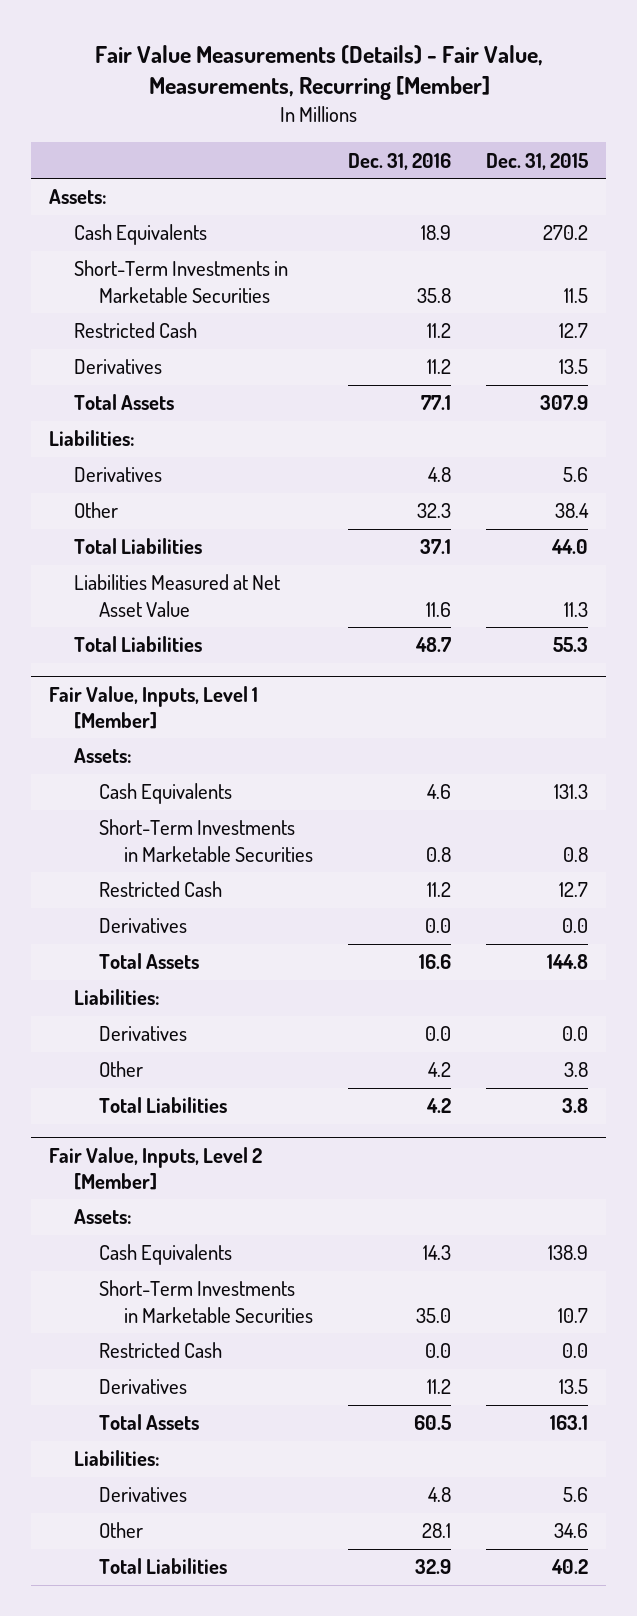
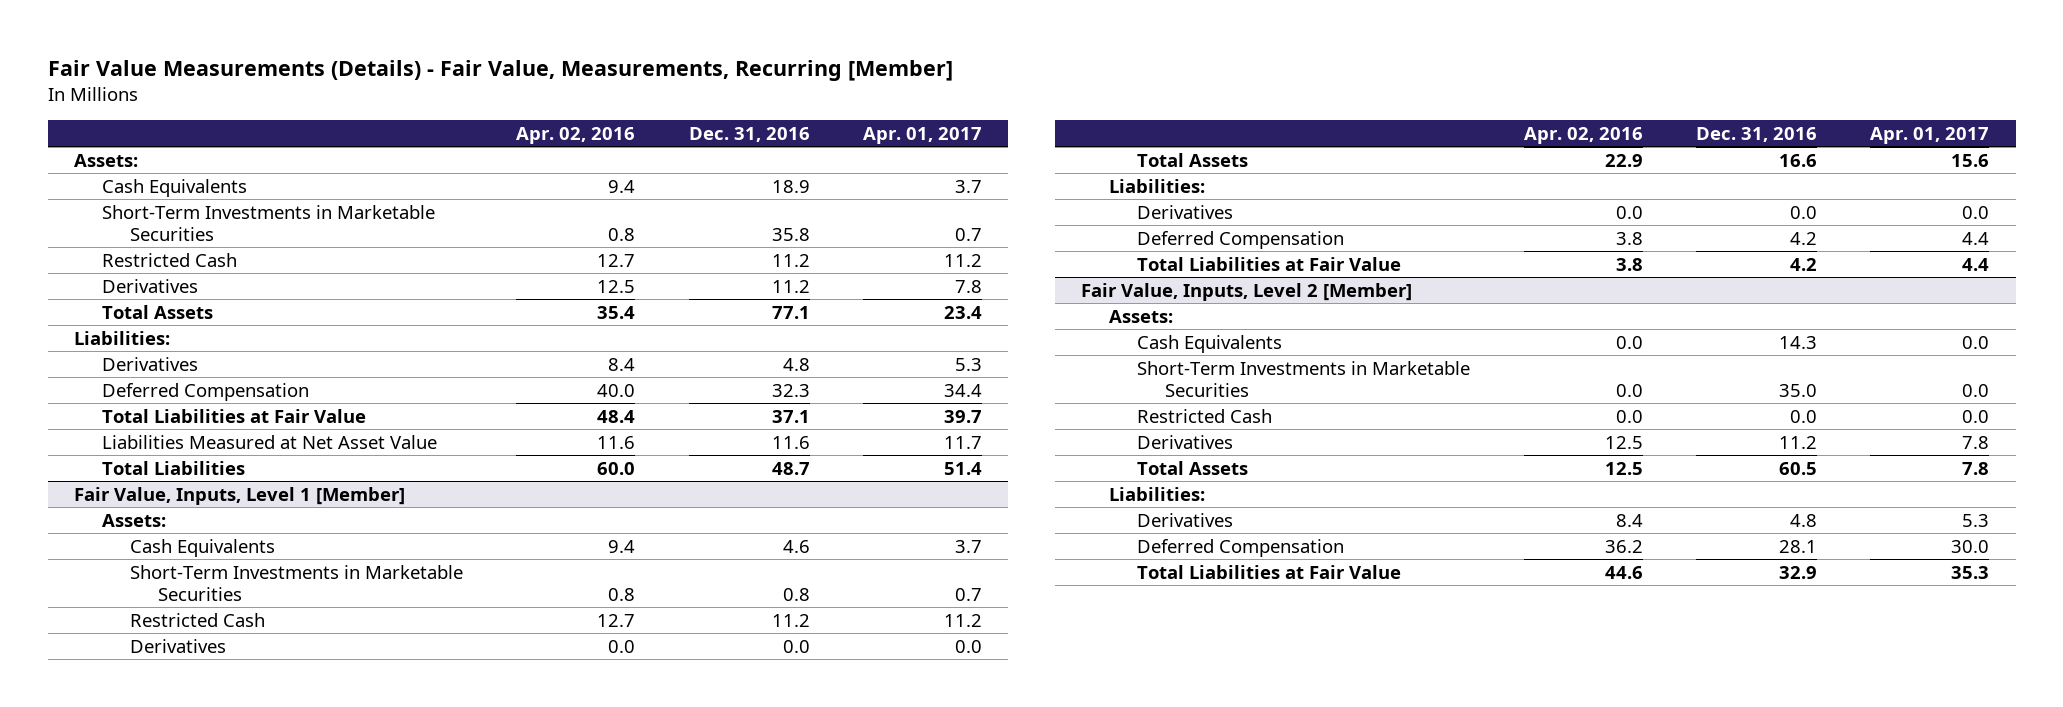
- | Dec. 31, 2016 | Dec. 31, 2015
+ | Apr. 02, 2016 | Dec. 31, 2016 | Apr. 01, 2017
- Other | 32.3 | 38.4
- Total Liabilities | 37.1 | 44.0
+ Deferred Compensation | 40.0 | 32.3 | 34.4
+ Total Liabilities at Fair Value | 48.4 | 37.1 | 39.7
@ Fair Value, Inputs, Level 1 [Member]
- Other | 4.2 | 3.8
- Total Liabilities | 4.2 | 3.8
+ Deferred Compensation | 3.8 | 4.2 | 4.4
+ Total Liabilities at Fair Value | 3.8 | 4.2 | 4.4
@ Fair Value, Inputs, Level 2 [Member]
- Other | 28.1 | 34.6
- Total Liabilities | 32.9 | 40.2
+ Deferred Compensation | 36.2 | 28.1 | 30.0
+ Total Liabilities at Fair Value | 44.6 | 32.9 | 35.3

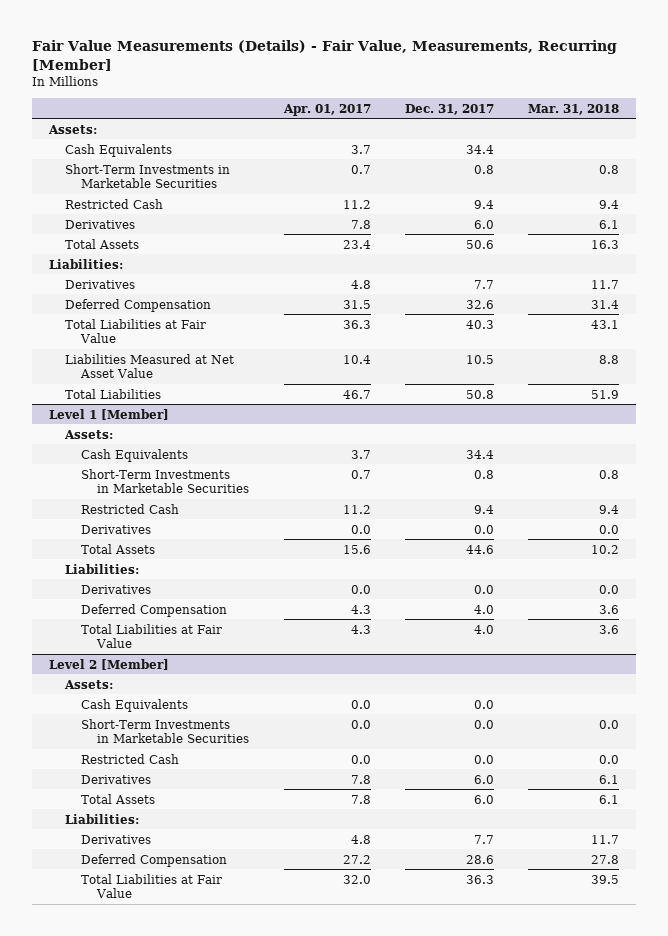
- | Apr. 02, 2016 | Dec. 31, 2016 | Apr. 01, 2017
+ | Apr. 01, 2017 | Dec. 31, 2017 | Mar. 31, 2018
- Derivatives | 8.4 | 4.8 | 5.3
- Deferred Compensation | 40.0 | 32.3 | 34.4
- Total Liabilities at Fair Value | 48.4 | 37.1 | 39.7
- Liabilities Measured at Net Asset Value | 11.6 | 11.6 | 11.7
- Total Liabilities | 60.0 | 48.7 | 51.4
- Fair Value, Inputs, Level 1 [Member]
+ Derivatives | 4.8 | 7.7 | 11.7
+ Deferred Compensation | 31.5 | 32.6 | 31.4
+ Total Liabilities at Fair Value | 36.3 | 40.3 | 43.1
+ Liabilities Measured at Net Asset Value | 10.4 | 10.5 | 8.8
+ Total Liabilities | 46.7 | 50.8 | 51.9
+ Level 1 [Member]
- Deferred Compensation | 3.8 | 4.2 | 4.4
- Total Liabilities at Fair Value | 3.8 | 4.2 | 4.4
- Fair Value, Inputs, Level 2 [Member]
+ Deferred Compensation | 4.3 | 4.0 | 3.6
+ Total Liabilities at Fair Value | 4.3 | 4.0 | 3.6
+ Level 2 [Member]
- Derivatives | 8.4 | 4.8 | 5.3
- Deferred Compensation | 36.2 | 28.1 | 30.0
- Total Liabilities at Fair Value | 44.6 | 32.9 | 35.3
+ Derivatives | 4.8 | 7.7 | 11.7
+ Deferred Compensation | 27.2 | 28.6 | 27.8
+ Total Liabilities at Fair Value | 32.0 | 36.3 | 39.5

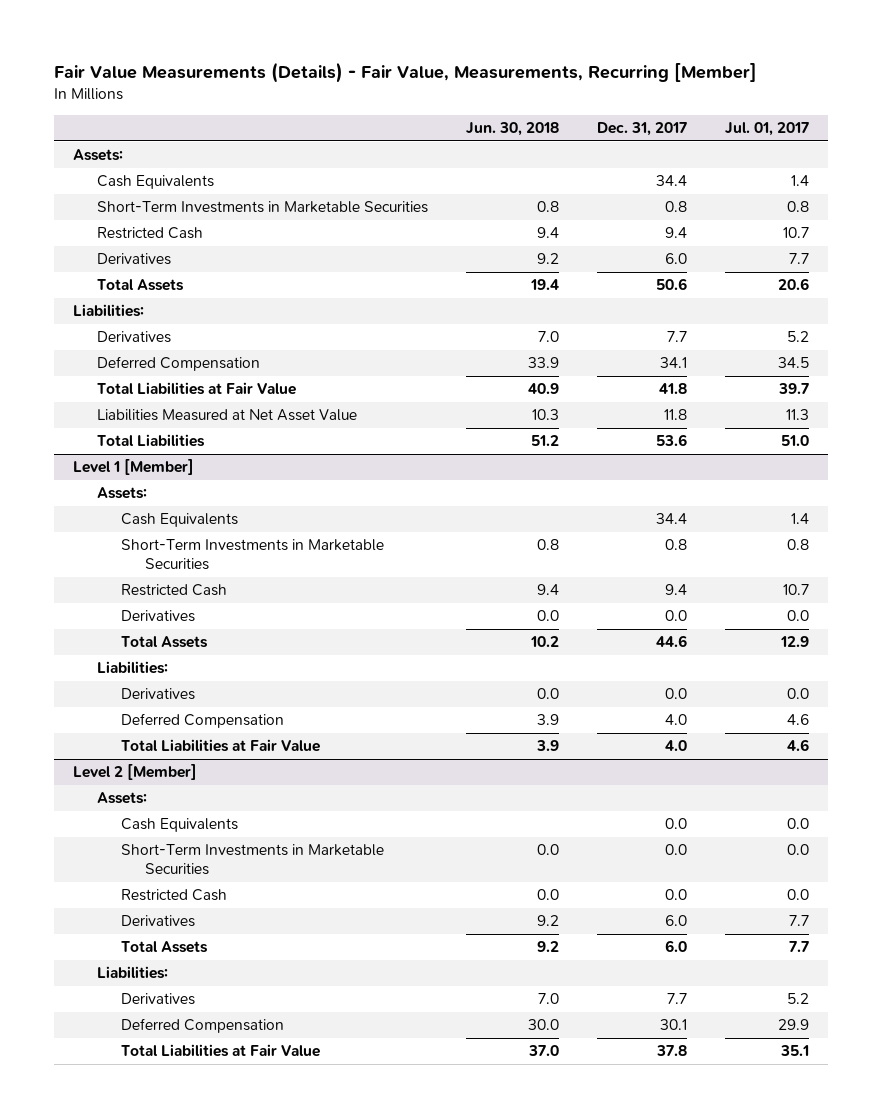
- | Apr. 01, 2017 | Dec. 31, 2017 | Mar. 31, 2018
+ | Jun. 30, 2018 | Dec. 31, 2017 | Jul. 01, 2017
- Deferred Compensation | 31.5 | 32.6 | 31.4
- Total Liabilities at Fair Value | 36.3 | 40.3 | 43.1
- Liabilities Measured at Net Asset Value | 10.4 | 10.5 | 8.8
- Total Liabilities | 46.7 | 50.8 | 51.9
+ Deferred Compensation | 33.9 | 34.1 | 34.5
+ Total Liabilities at Fair Value | 40.9 | 41.8 | 39.7
+ Liabilities Measured at Net Asset Value | 10.3 | 11.8 | 11.3
+ Total Liabilities | 51.2 | 53.6 | 51.0
@ Level 2 [Member]
- Deferred Compensation | 27.2 | 28.6 | 27.8
- Total Liabilities at Fair Value | 32.0 | 36.3 | 39.5
+ Deferred Compensation | 30.0 | 30.1 | 29.9
+ Total Liabilities at Fair Value | 37.0 | 37.8 | 35.1

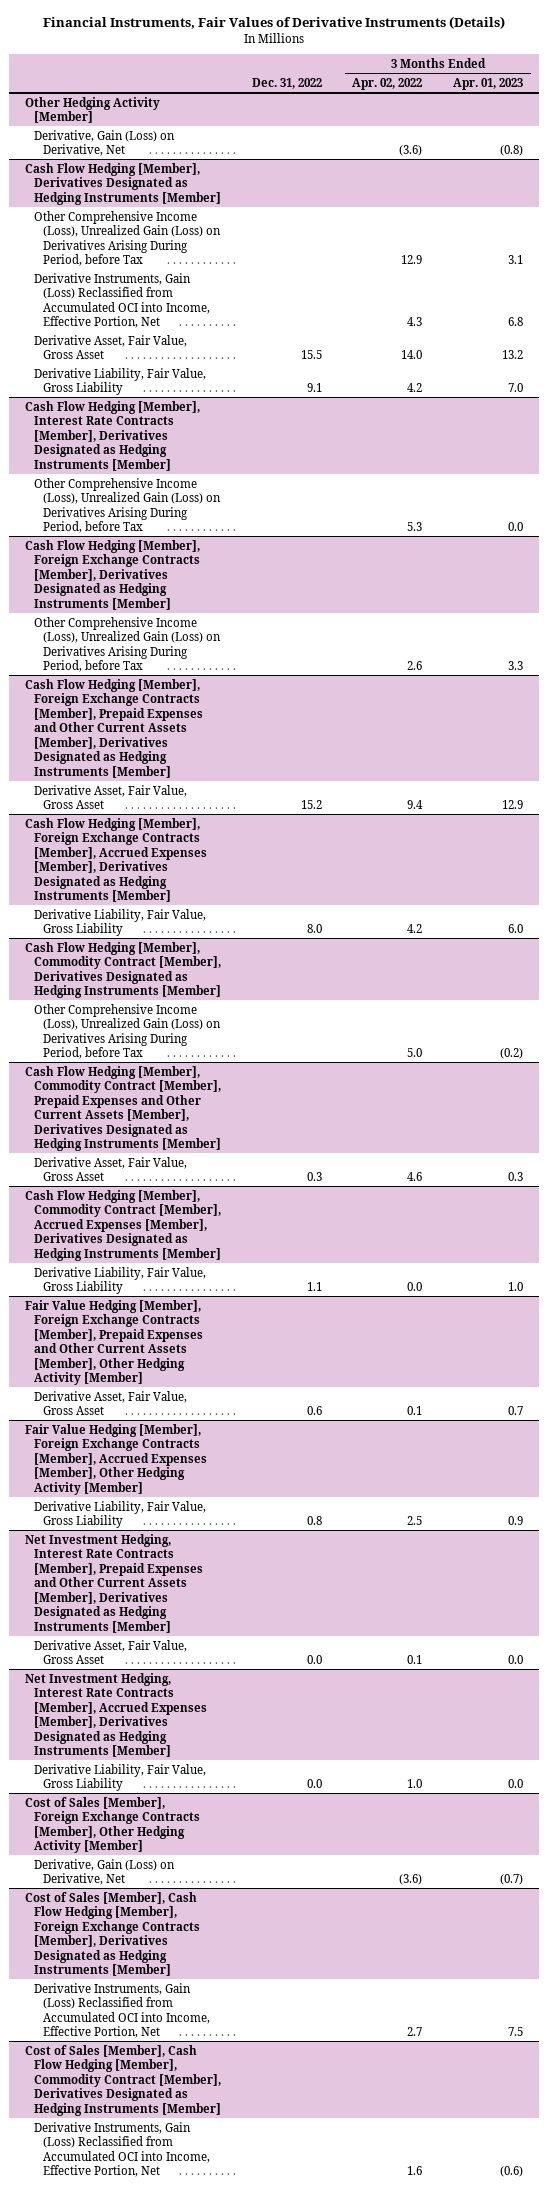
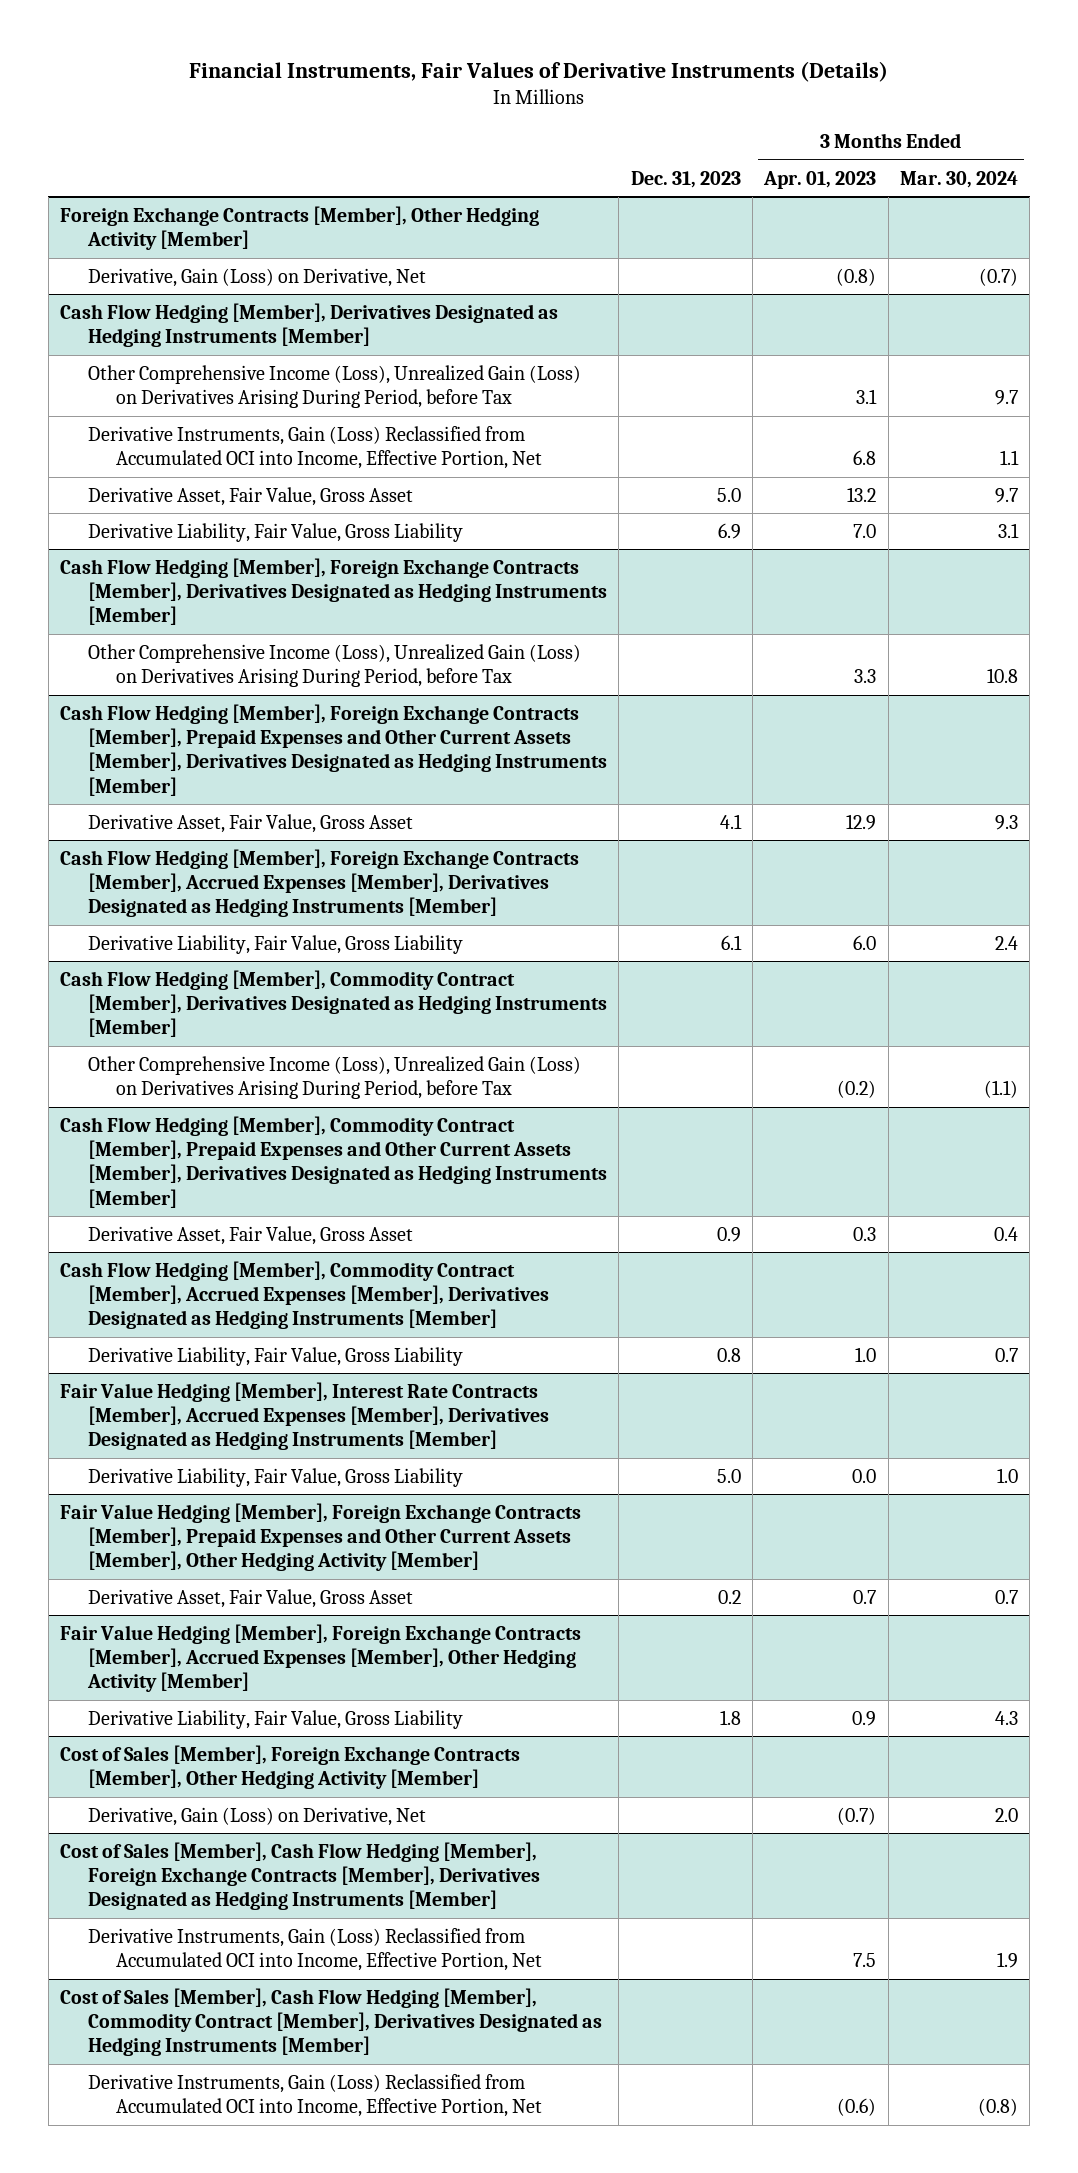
- | Dec. 31, 2022 | 3 Months Ended Apr. 02, 2022 | 3 Months Ended Apr. 01, 2023
+ | Dec. 31, 2023 | 3 Months Ended Apr. 01, 2023 | 3 Months Ended Mar. 30, 2024
- Other Hedging Activity [Member]
+ Foreign Exchange Contracts [Member], Other Hedging Activity [Member]
- Cash Flow Hedging [Member], Interest Rate Contracts [Member], Derivatives Designated as Hedging Instruments [Member]
- Other Comprehensive Income (Loss), Unrealized Gain (Loss) on Derivatives Arising During Period, before Tax | | 5.3 | 0.0
+ Fair Value Hedging [Member], Interest Rate Contracts [Member], Accrued Expenses [Member], Derivatives Designated as Hedging Instruments [Member]
+ Derivative Liability, Fair Value, Gross Liability | 5.0 | 0.0 | 1.0
- Net Investment Hedging, Interest Rate Contracts [Member], Prepaid Expenses and Other Current Assets [Member], Derivatives Designated as Hedging Instruments [Member]
- Derivative Asset, Fair Value, Gross Asset | 0.0 | 0.1 | 0.0
- Net Investment Hedging, Interest Rate Contracts [Member], Accrued Expenses [Member], Derivatives Designated as Hedging Instruments [Member]
- Derivative Liability, Fair Value, Gross Liability | 0.0 | 1.0 | 0.0

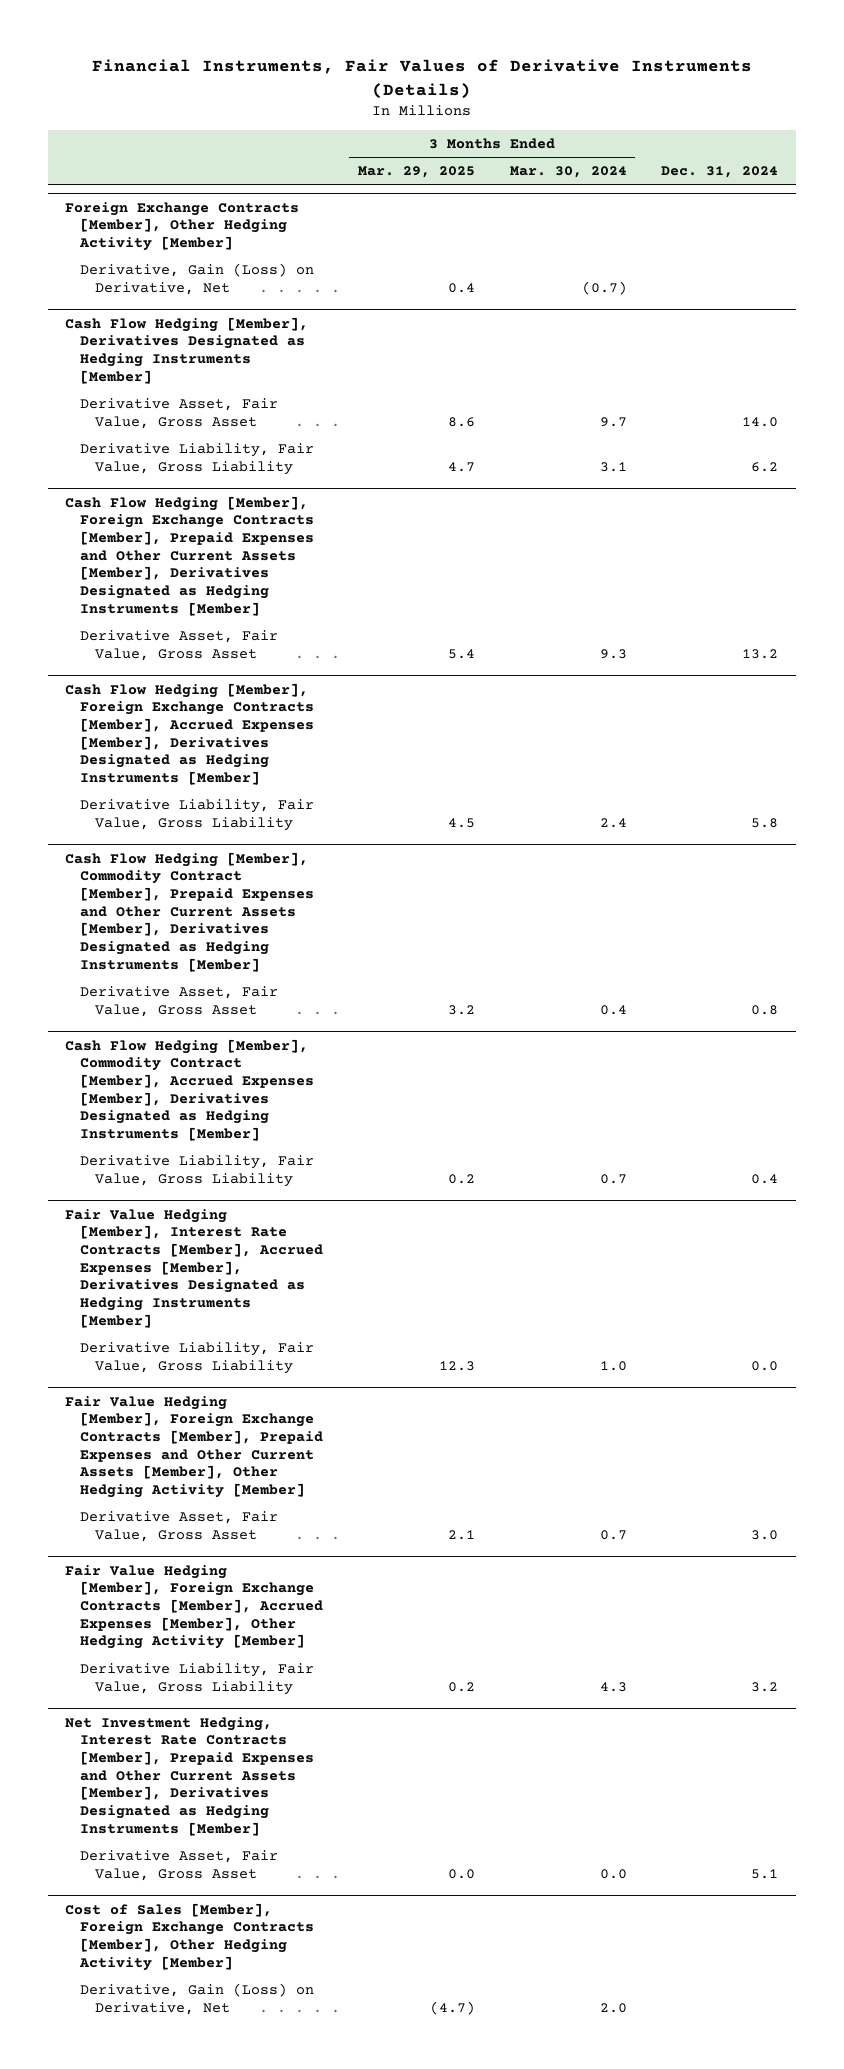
- | Dec. 31, 2023 | 3 Months Ended Apr. 01, 2023 | 3 Months Ended Mar. 30, 2024
+ | 3 Months Ended Mar. 29, 2025 | 3 Months Ended Mar. 30, 2024 | Dec. 31, 2024
@ Cash Flow Hedging [Member], Derivatives Designated as Hedging Instruments [Member]
- Other Comprehensive Income (Loss), Unrealized Gain (Loss) on Derivatives Arising During Period, before Tax | | 3.1 | 9.7
- Derivative Instruments, Gain (Loss) Reclassified from Accumulated OCI into Income, Effective Portion, Net | | 6.8 | 1.1
- Cash Flow Hedging [Member], Foreign Exchange Contracts [Member], Derivatives Designated as Hedging Instruments [Member]
- Other Comprehensive Income (Loss), Unrealized Gain (Loss) on Derivatives Arising During Period, before Tax | | 3.3 | 10.8
- Cash Flow Hedging [Member], Commodity Contract [Member], Derivatives Designated as Hedging Instruments [Member]
- Other Comprehensive Income (Loss), Unrealized Gain (Loss) on Derivatives Arising During Period, before Tax | | (0.2) | (1.1)
+ Net Investment Hedging, Interest Rate Contracts [Member], Prepaid Expenses and Other Current Assets [Member], Derivatives Designated as Hedging Instruments [Member]
+ Derivative Asset, Fair Value, Gross Asset | 0.0 | 0.0 | 5.1
- Cost of Sales [Member], Cash Flow Hedging [Member], Foreign Exchange Contracts [Member], Derivatives Designated as Hedging Instruments [Member]
- Derivative Instruments, Gain (Loss) Reclassified from Accumulated OCI into Income, Effective Portion, Net | | 7.5 | 1.9
- Cost of Sales [Member], Cash Flow Hedging [Member], Commodity Contract [Member], Derivatives Designated as Hedging Instruments [Member]
- Derivative Instruments, Gain (Loss) Reclassified from Accumulated OCI into Income, Effective Portion, Net | | (0.6) | (0.8)

